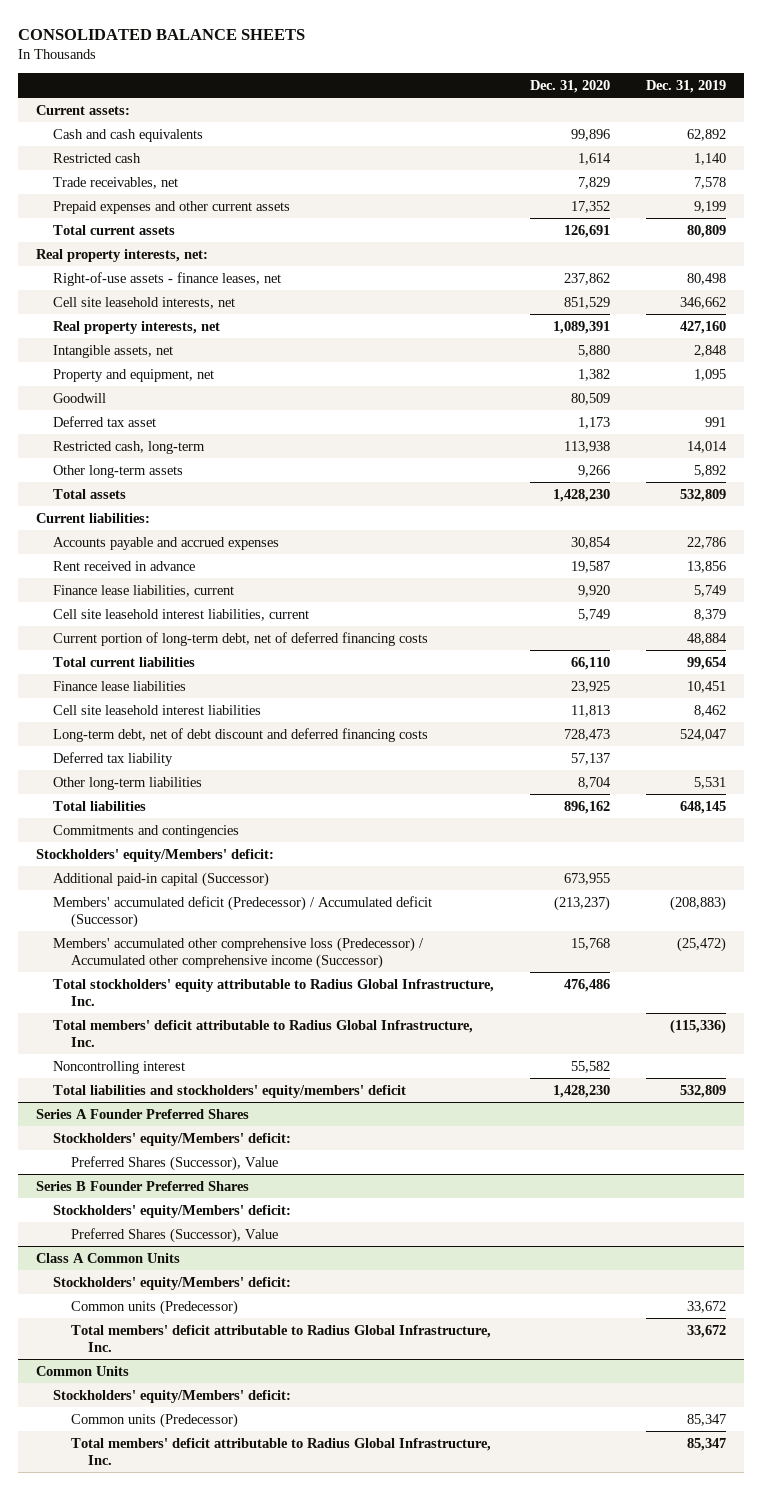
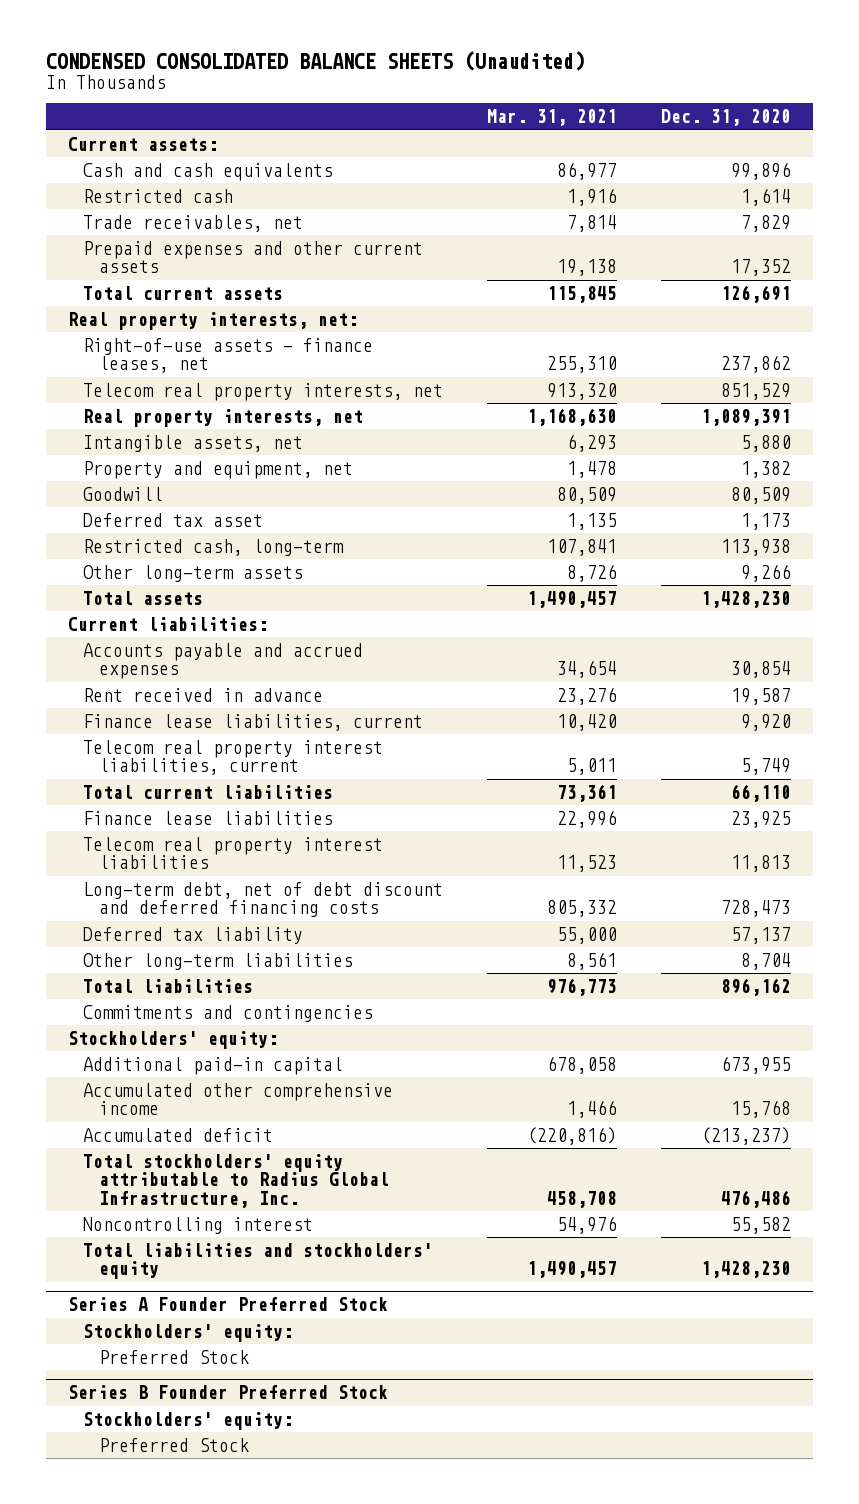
- CONSOLIDATED BALANCE SHEETS
+ CONDENSED CONSOLIDATED BALANCE SHEETS (Unaudited)
- | Dec. 31, 2020 | Dec. 31, 2019
+ | Mar. 31, 2021 | Dec. 31, 2020
- Cell site leasehold interests, net | 851,529 | 346,662
+ Telecom real property interests, net | 913,320 | 851,529
- Cell site leasehold interest liabilities, current | 5,749 | 8,379
- Current portion of long-term debt, net of deferred financing costs | | 48,884
+ Telecom real property interest liabilities, current | 5,011 | 5,749
- Cell site leasehold interest liabilities | 11,813 | 8,462
+ Telecom real property interest liabilities | 11,523 | 11,813
- Stockholders' equity/Members' deficit:
- Additional paid-in capital (Successor) | 673,955 |
- Members' accumulated deficit (Predecessor) / Accumulated deficit (Successor) | (213,237) | (208,883)
- Members' accumulated other comprehensive loss (Predecessor) / Accumulated other comprehensive income (Successor) | 15,768 | (25,472)
+ Stockholders' equity:
+ Additional paid-in capital | 678,058 | 673,955
+ Accumulated other comprehensive income | 1,466 | 15,768
+ Accumulated deficit | (220,816) | (213,237)
- Total members' deficit attributable to Radius Global Infrastructure, Inc. | | (115,336)
- Total liabilities and stockholders' equity/members' deficit | 1,428,230 | 532,809
- Series A Founder Preferred Shares
- Stockholders' equity/Members' deficit:
- Preferred Shares (Successor), Value
- Series B Founder Preferred Shares
- Stockholders' equity/Members' deficit:
- Preferred Shares (Successor), Value
- Class A Common Units
- Stockholders' equity/Members' deficit:
- Common units (Predecessor) | | 33,672
- Total members' deficit attributable to Radius Global Infrastructure, Inc. | | 33,672
- Common Units
- Stockholders' equity/Members' deficit:
- Common units (Predecessor) | | 85,347
- Total members' deficit attributable to Radius Global Infrastructure, Inc. | | 85,347
+ Total liabilities and stockholders' equity | 1,490,457 | 1,428,230
+ Series A Founder Preferred Stock
+ Stockholders' equity:
+ Preferred Stock
+ Series B Founder Preferred Stock
+ Stockholders' equity:
+ Preferred Stock

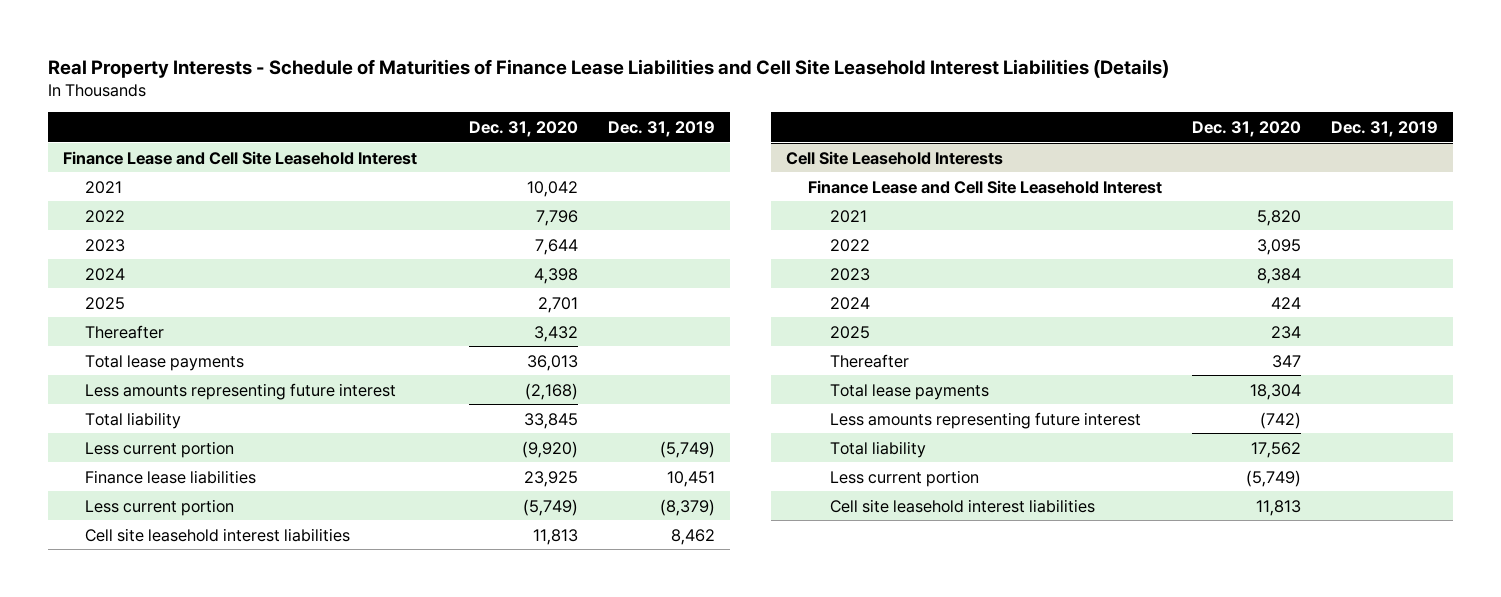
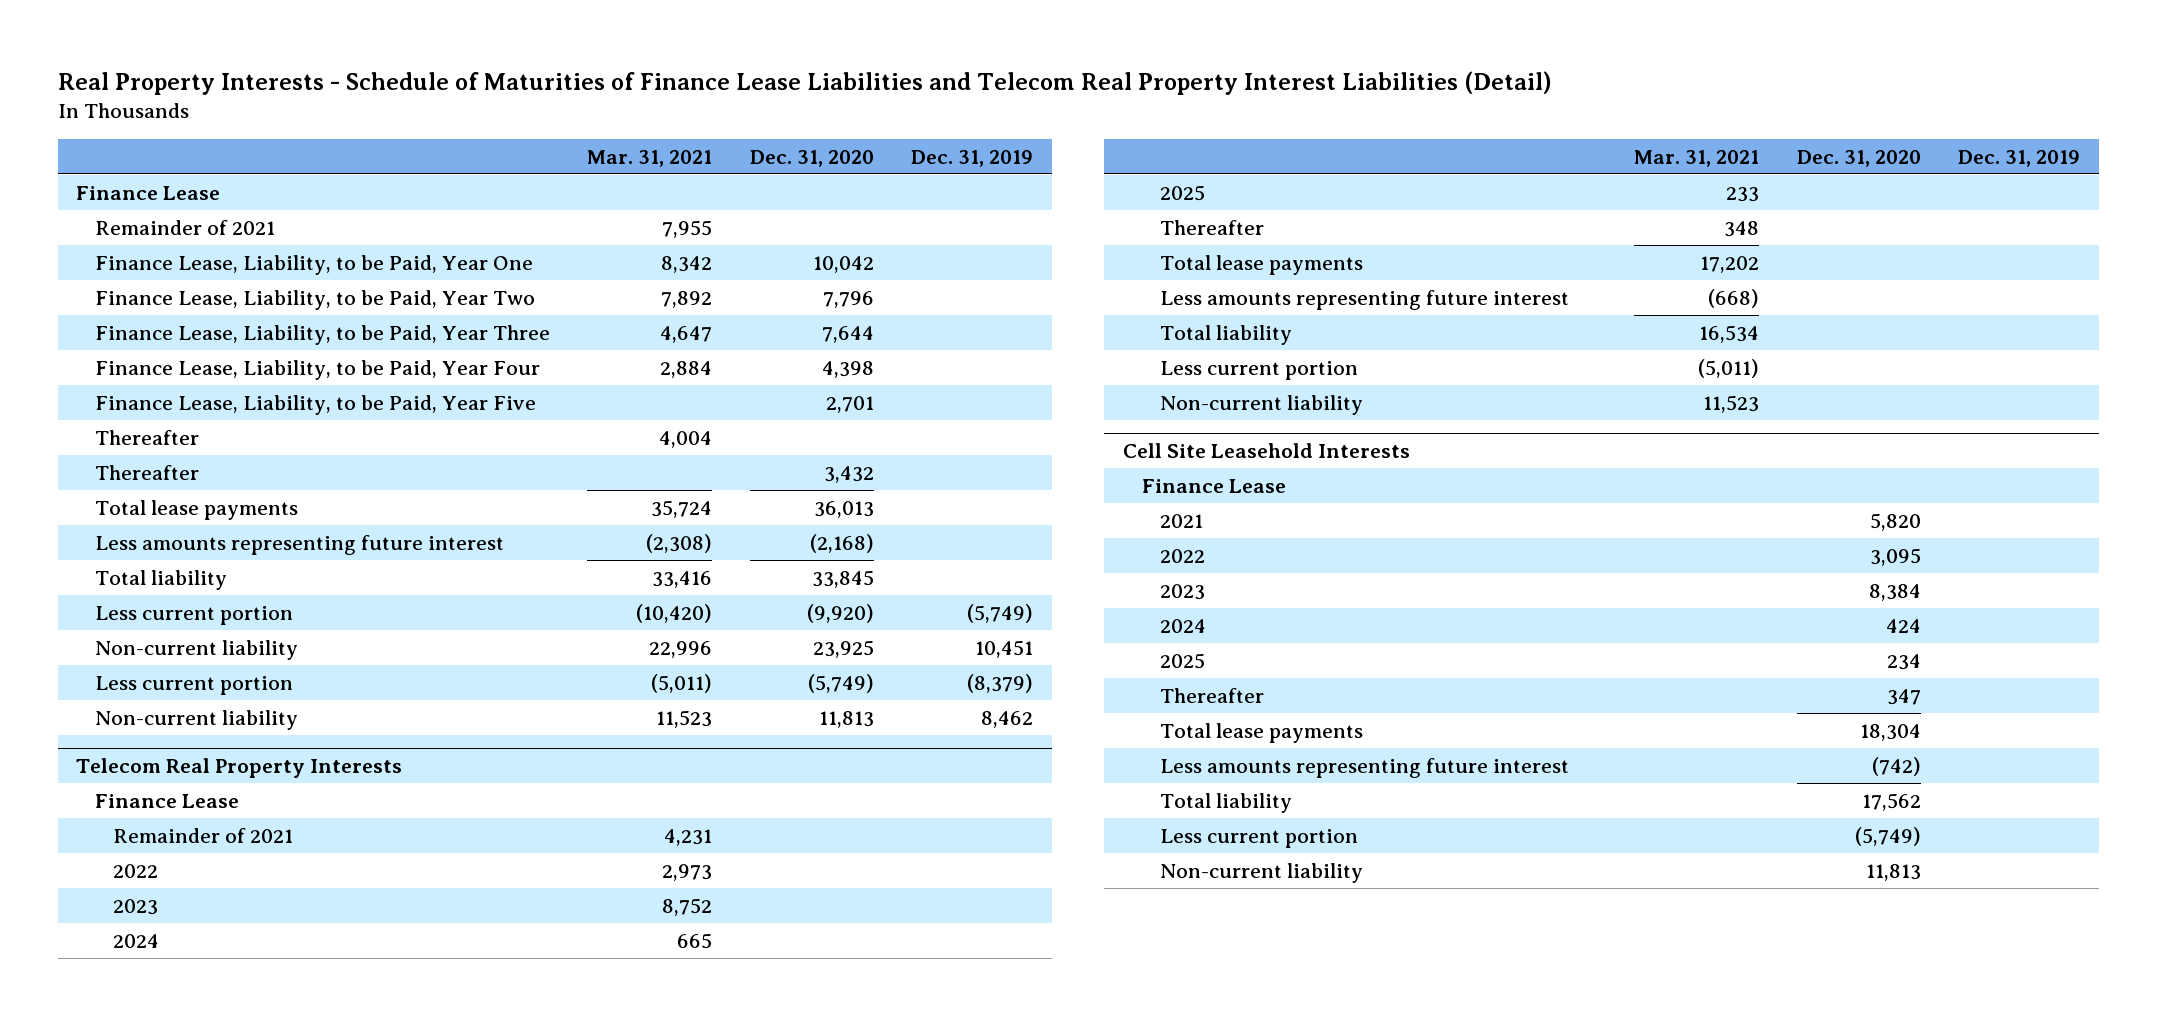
- Real Property Interests - Schedule of Maturities of Finance Lease Liabilities and Cell Site Leasehold Interest Liabilities (Details)
+ Real Property Interests - Schedule of Maturities of Finance Lease Liabilities and Telecom Real Property Interest Liabilities (Detail)
- | Dec. 31, 2020 | Dec. 31, 2019
+ | Mar. 31, 2021 | Dec. 31, 2020 | Dec. 31, 2019
- Finance Lease and Cell Site Leasehold Interest
- 2021 | 10,042 |
- 2022 | 7,796 |
- 2023 | 7,644 |
- 2024 | 4,398 |
- 2025 | 2,701 |
+ Finance Lease
+ Remainder of 2021 | 7,955 | |
+ Finance Lease, Liability, to be Paid, Year One | 8,342 | 10,042 |
+ Finance Lease, Liability, to be Paid, Year Two | 7,892 | 7,796 |
+ Finance Lease, Liability, to be Paid, Year Three | 4,647 | 7,644 |
+ Finance Lease, Liability, to be Paid, Year Four | 2,884 | 4,398 |
+ Finance Lease, Liability, to be Paid, Year Five | | 2,701 |
+ Thereafter | 4,004 | |
- Finance lease liabilities | 23,925 | 10,451
+ Non-current liability | 22,996 | 23,925 | 10,451
- Cell site leasehold interest liabilities | 11,813 | 8,462
+ Non-current liability | 11,523 | 11,813 | 8,462
+ Telecom Real Property Interests
+ Finance Lease
+ Remainder of 2021 | 4,231 | |
+ 2022 | 2,973 | |
+ 2023 | 8,752 | |
+ 2024 | 665 | |
+ 2025 | 233 | |
+ Thereafter | 348 | |
+ Total lease payments | 17,202 | |
+ Less amounts representing future interest | (668) | |
+ Total liability | 16,534 | |
+ Less current portion | (5,011) | |
+ Non-current liability | 11,523 | |
@ Cell Site Leasehold Interests
- Finance Lease and Cell Site Leasehold Interest
+ Finance Lease
- Cell site leasehold interest liabilities | 11,813 |
+ Non-current liability | | 11,813 |

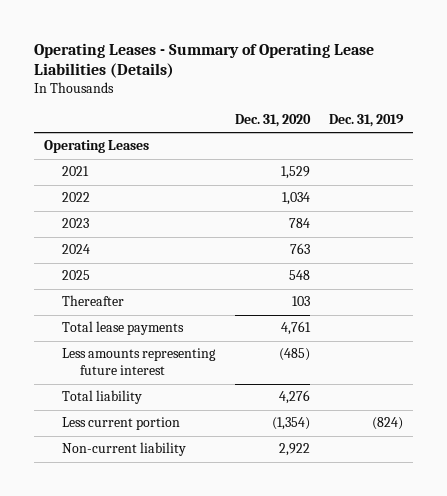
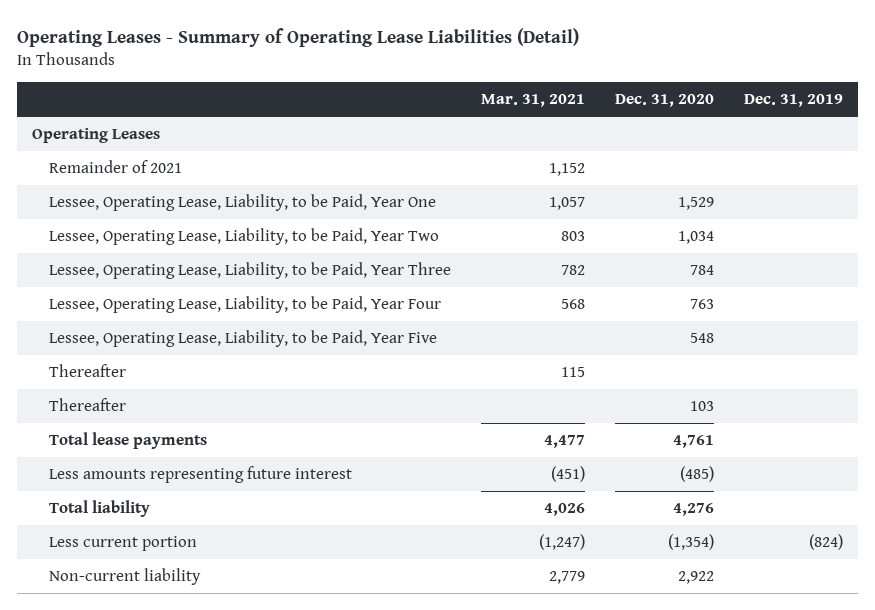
- Operating Leases - Summary of Operating Lease Liabilities (Details)
+ Operating Leases - Summary of Operating Lease Liabilities (Detail)
- | Dec. 31, 2020 | Dec. 31, 2019
+ | Mar. 31, 2021 | Dec. 31, 2020 | Dec. 31, 2019
- 2021 | 1,529 |
- 2022 | 1,034 |
- 2023 | 784 |
- 2024 | 763 |
- 2025 | 548 |
+ Remainder of 2021 | 1,152 | |
+ Lessee, Operating Lease, Liability, to be Paid, Year One | 1,057 | 1,529 |
+ Lessee, Operating Lease, Liability, to be Paid, Year Two | 803 | 1,034 |
+ Lessee, Operating Lease, Liability, to be Paid, Year Three | 782 | 784 |
+ Lessee, Operating Lease, Liability, to be Paid, Year Four | 568 | 763 |
+ Lessee, Operating Lease, Liability, to be Paid, Year Five | | 548 |
+ Thereafter | 115 | |

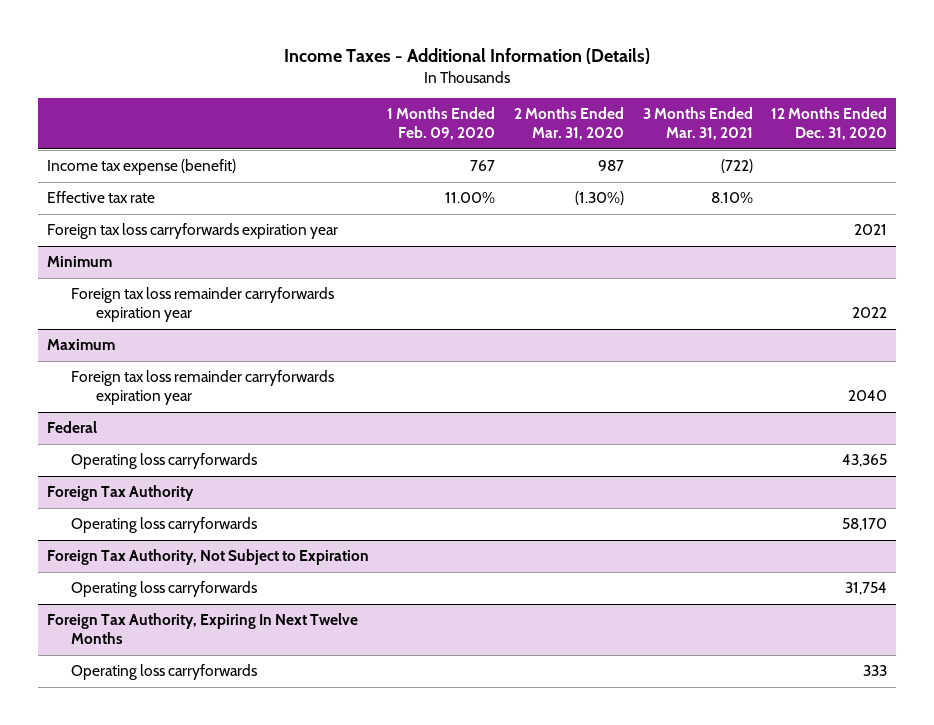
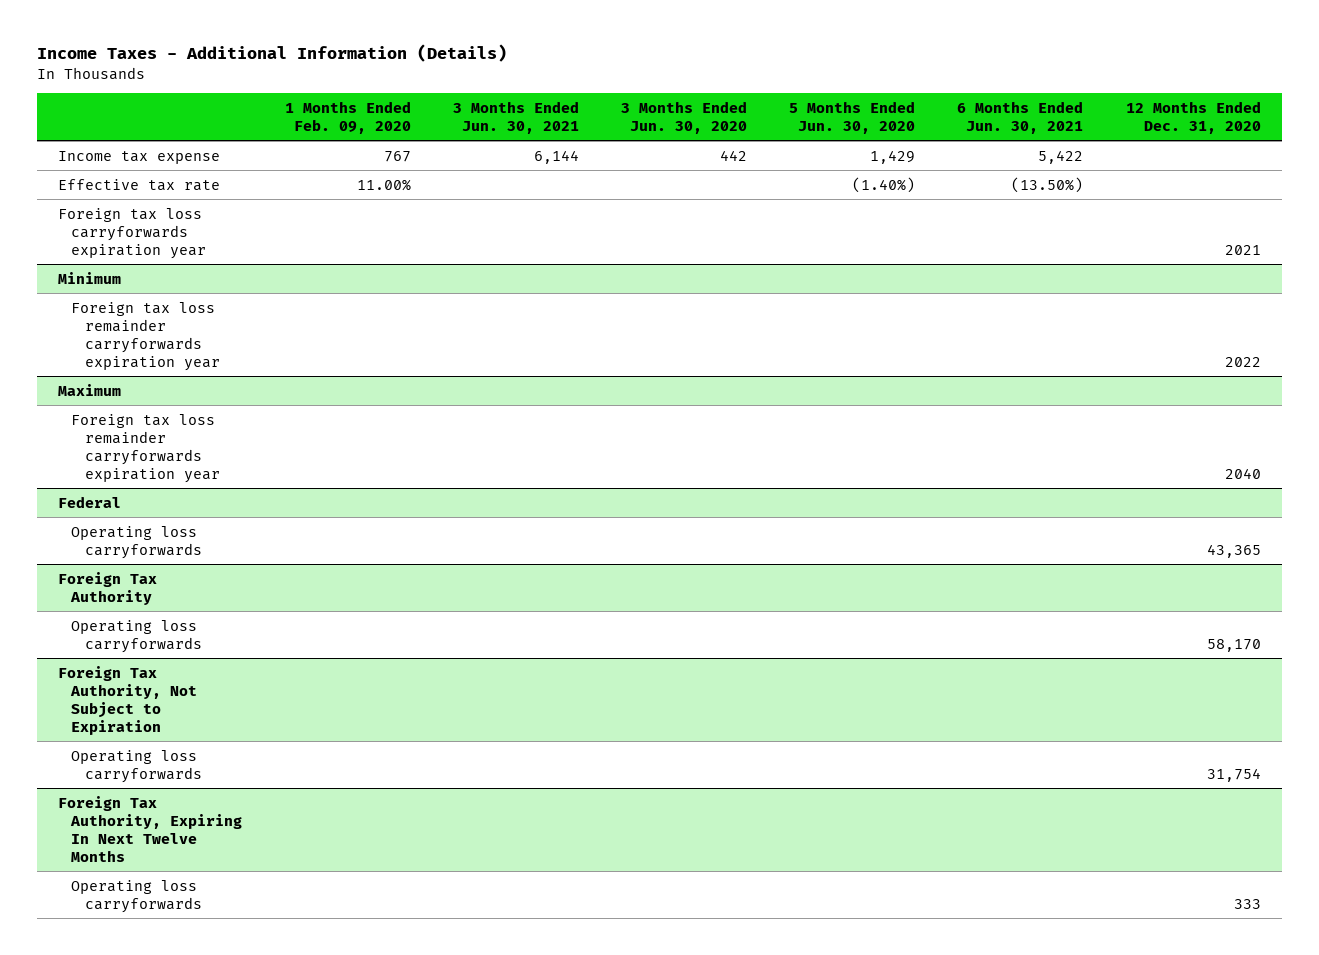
- | 1 Months Ended Feb. 09, 2020 | 2 Months Ended Mar. 31, 2020 | 3 Months Ended Mar. 31, 2021 | 12 Months Ended Dec. 31, 2020
+ | 1 Months Ended Feb. 09, 2020 | 3 Months Ended Jun. 30, 2021 | 3 Months Ended Jun. 30, 2020 | 5 Months Ended Jun. 30, 2020 | 6 Months Ended Jun. 30, 2021 | 12 Months Ended Dec. 31, 2020
- Income tax expense (benefit) | 767 | 987 | (722) |
+ Income tax expense | 767 | 6,144 | 442 | 1,429 | 5,422 |

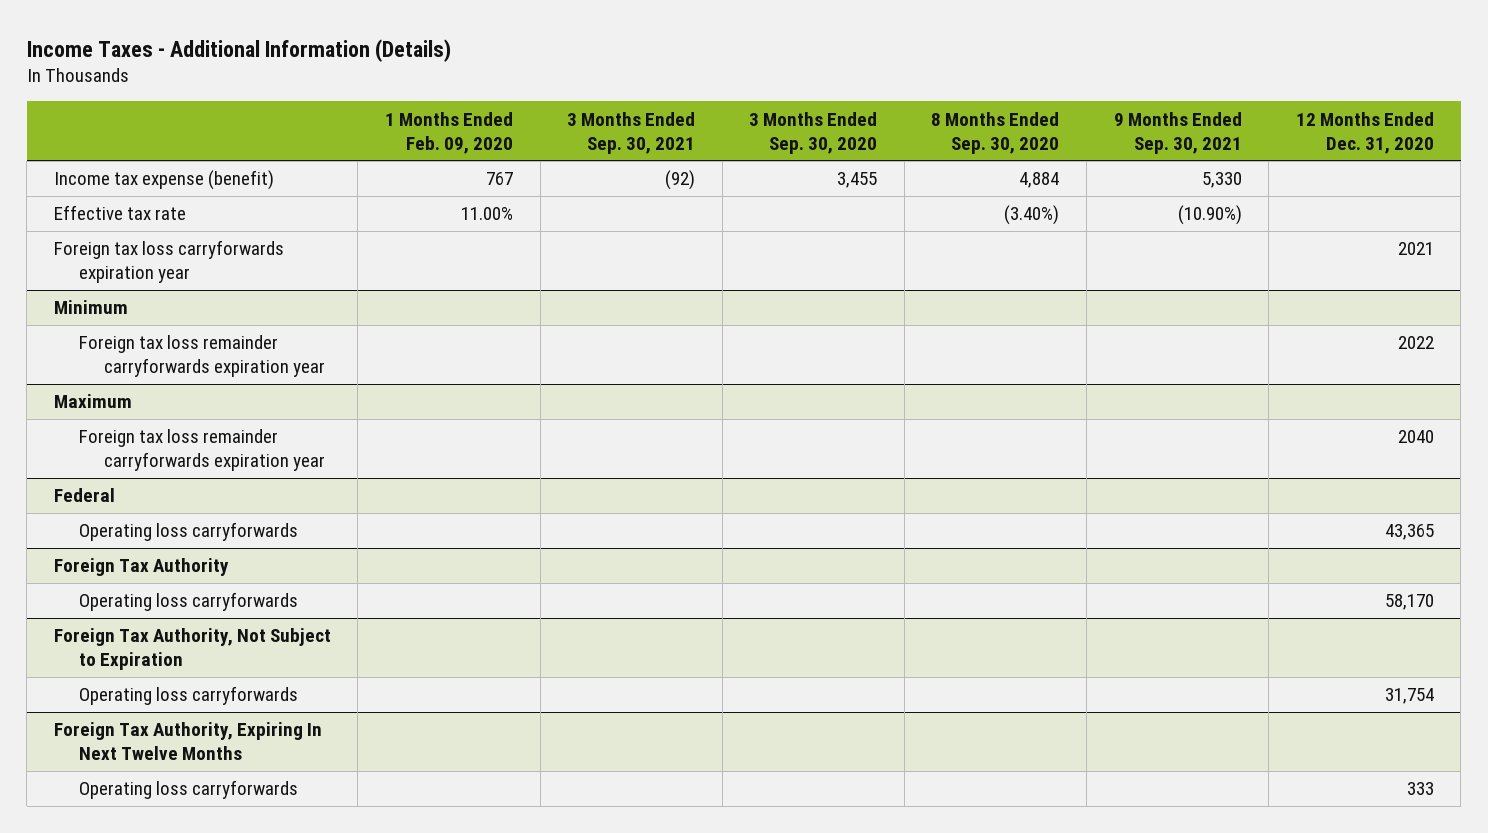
- | 1 Months Ended Feb. 09, 2020 | 3 Months Ended Jun. 30, 2021 | 3 Months Ended Jun. 30, 2020 | 5 Months Ended Jun. 30, 2020 | 6 Months Ended Jun. 30, 2021 | 12 Months Ended Dec. 31, 2020
+ | 1 Months Ended Feb. 09, 2020 | 3 Months Ended Sep. 30, 2021 | 3 Months Ended Sep. 30, 2020 | 8 Months Ended Sep. 30, 2020 | 9 Months Ended Sep. 30, 2021 | 12 Months Ended Dec. 31, 2020
- Income tax expense | 767 | 6,144 | 442 | 1,429 | 5,422 |
+ Income tax expense (benefit) | 767 | (92) | 3,455 | 4,884 | 5,330 |

